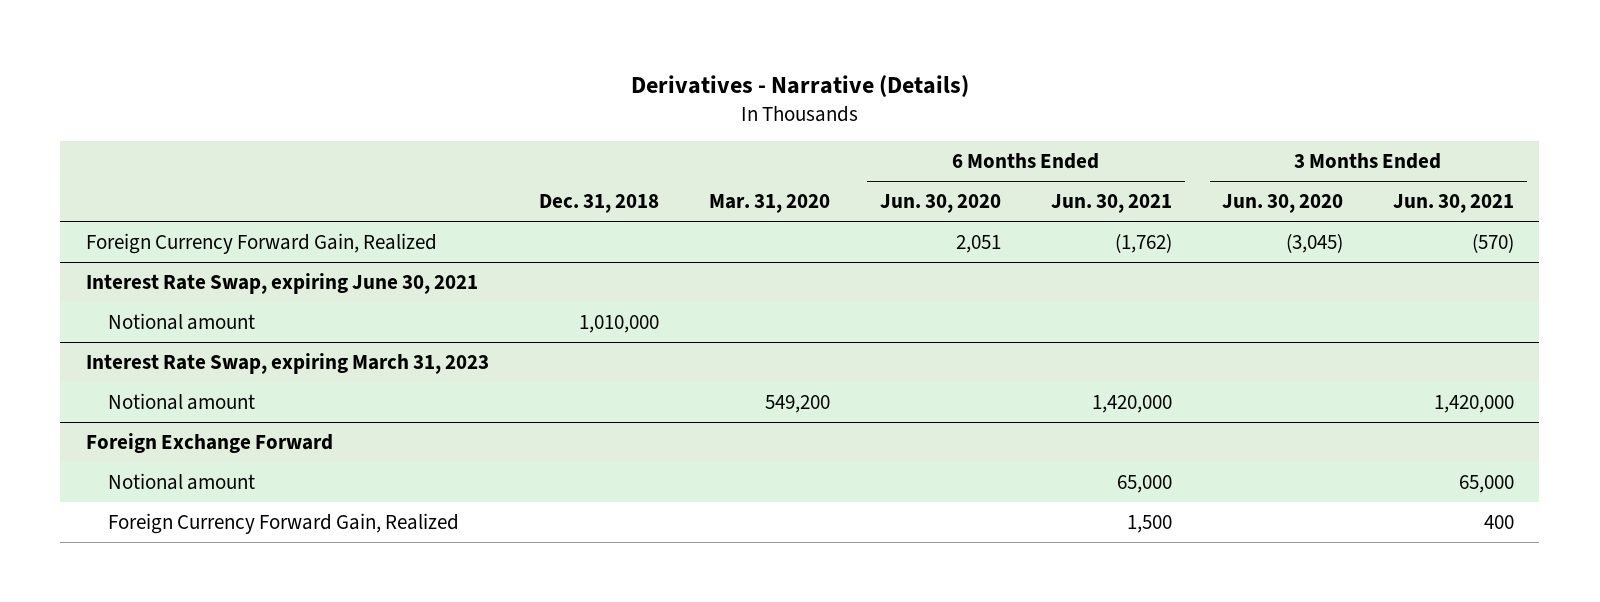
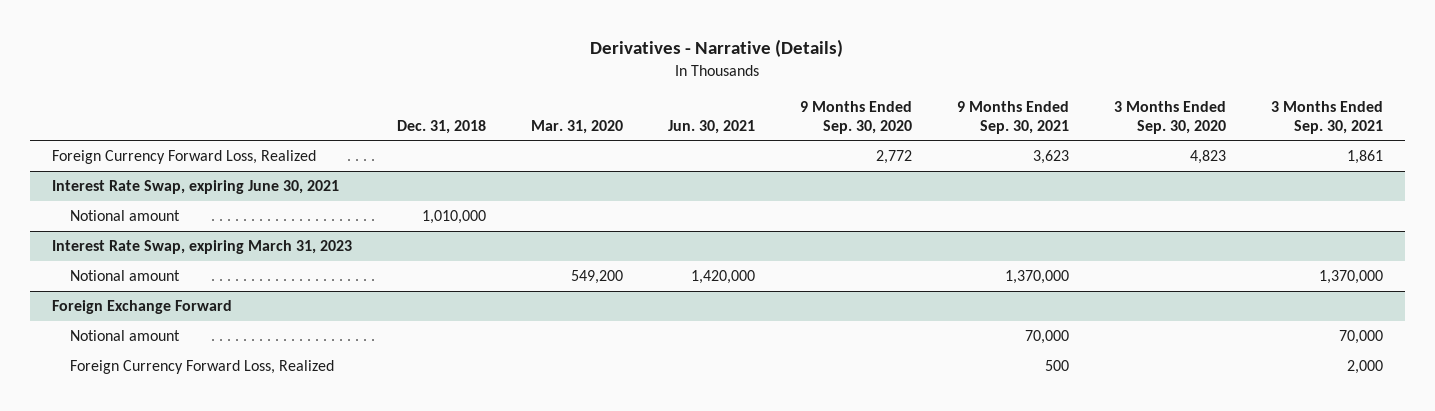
- | Dec. 31, 2018 | Mar. 31, 2020 | 6 Months Ended Jun. 30, 2020 | 6 Months Ended Jun. 30, 2021 | 3 Months Ended Jun. 30, 2020 | 3 Months Ended Jun. 30, 2021
+ | Dec. 31, 2018 | Mar. 31, 2020 | Jun. 30, 2021 | 9 Months Ended Sep. 30, 2020 | 9 Months Ended Sep. 30, 2021 | 3 Months Ended Sep. 30, 2020 | 3 Months Ended Sep. 30, 2021
- Foreign Currency Forward Gain, Realized | | | 2,051 | (1,762) | (3,045) | (570)
+ Foreign Currency Forward Loss, Realized | | | | 2,772 | 3,623 | 4,823 | 1,861
@ Foreign Exchange Forward
- Foreign Currency Forward Gain, Realized | | | | 1,500 | | 400
+ Foreign Currency Forward Loss, Realized | | | | | 500 | | 2,000

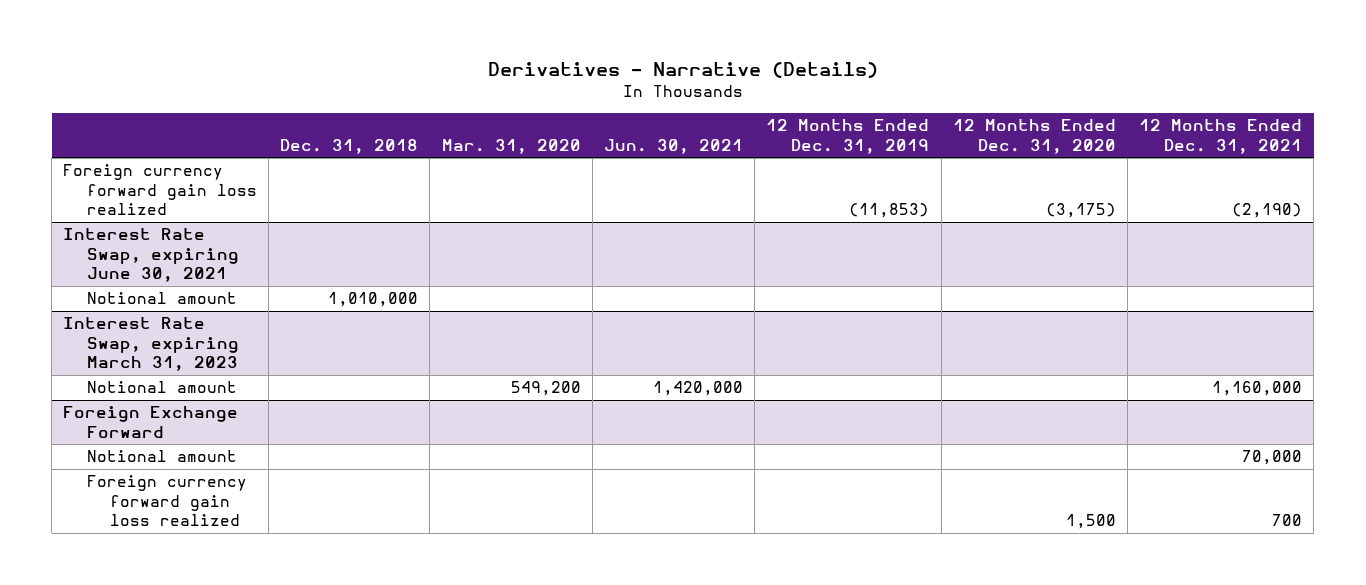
- | Dec. 31, 2018 | Mar. 31, 2020 | Jun. 30, 2021 | 9 Months Ended Sep. 30, 2020 | 9 Months Ended Sep. 30, 2021 | 3 Months Ended Sep. 30, 2020 | 3 Months Ended Sep. 30, 2021
+ | Dec. 31, 2018 | Mar. 31, 2020 | Jun. 30, 2021 | 12 Months Ended Dec. 31, 2019 | 12 Months Ended Dec. 31, 2020 | 12 Months Ended Dec. 31, 2021
- Foreign Currency Forward Loss, Realized | | | | 2,772 | 3,623 | 4,823 | 1,861
+ Foreign currency forward gain loss realized | | | | (11,853) | (3,175) | (2,190)
@ Foreign Exchange Forward
- Foreign Currency Forward Loss, Realized | | | | | 500 | | 2,000
+ Foreign currency forward gain loss realized | | | | | 1,500 | 700

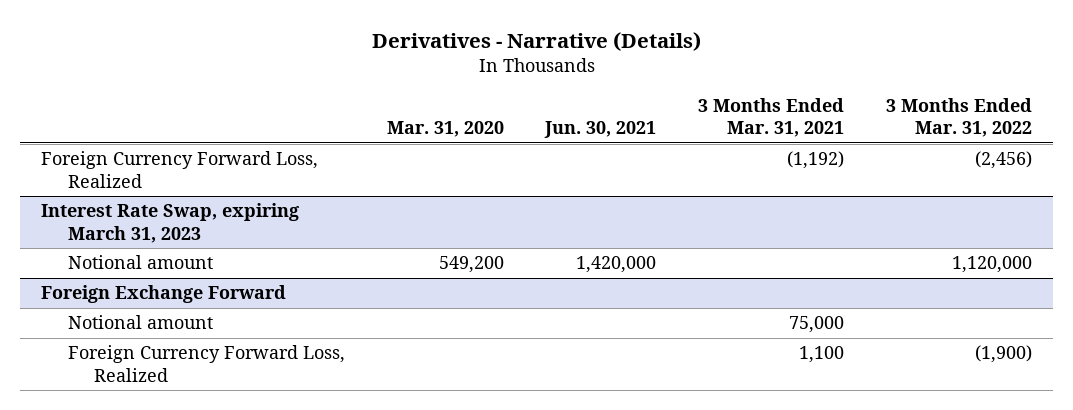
- | Dec. 31, 2018 | Mar. 31, 2020 | Jun. 30, 2021 | 12 Months Ended Dec. 31, 2019 | 12 Months Ended Dec. 31, 2020 | 12 Months Ended Dec. 31, 2021
+ | Mar. 31, 2020 | Jun. 30, 2021 | 3 Months Ended Mar. 31, 2021 | 3 Months Ended Mar. 31, 2022
- Foreign currency forward gain loss realized | | | | (11,853) | (3,175) | (2,190)
- Interest Rate Swap, expiring June 30, 2021
- Notional amount | 1,010,000 | | | | |
+ Foreign Currency Forward Loss, Realized | | | (1,192) | (2,456)
@ Foreign Exchange Forward
- Foreign currency forward gain loss realized | | | | | 1,500 | 700
+ Foreign Currency Forward Loss, Realized | | | 1,100 | (1,900)

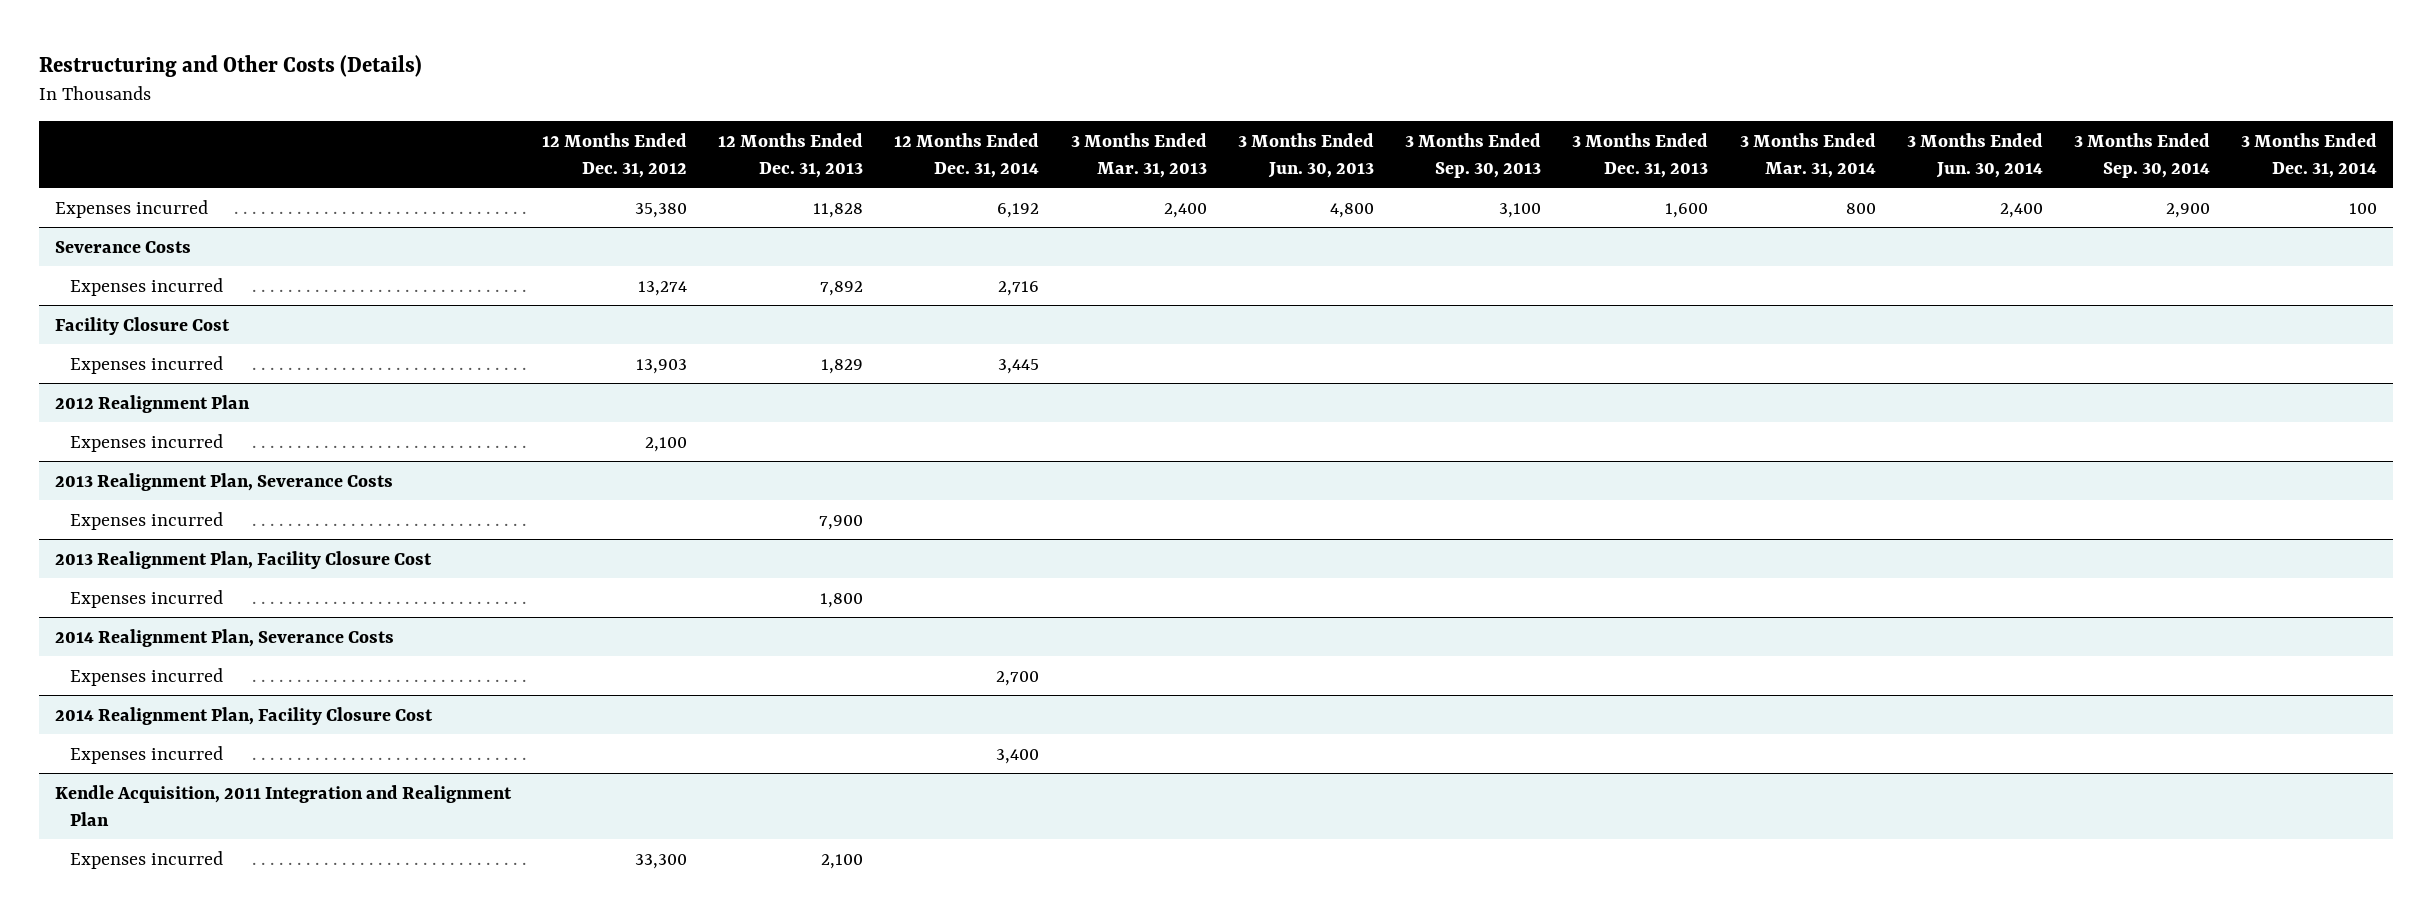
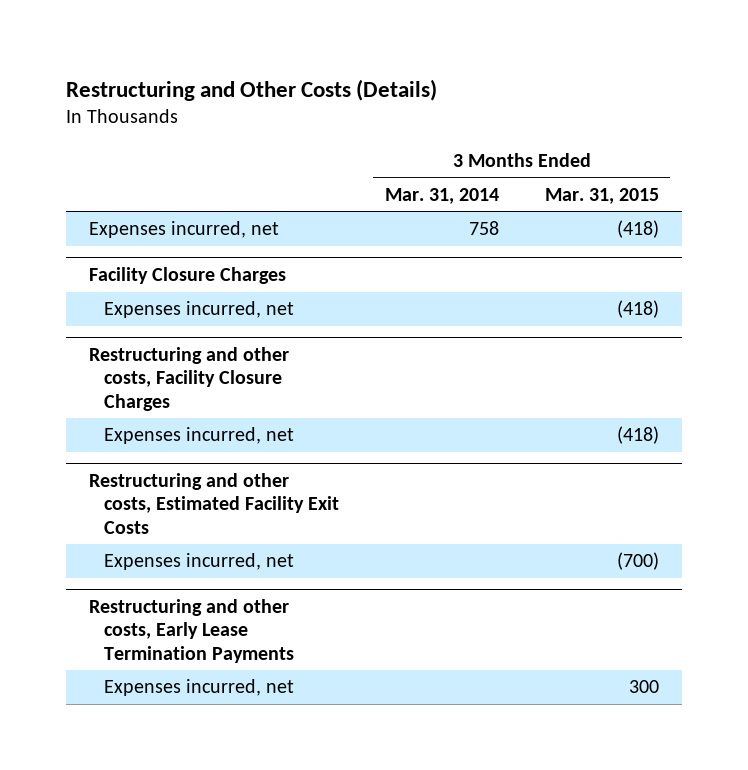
- | 12 Months Ended Dec. 31, 2012 | 12 Months Ended Dec. 31, 2013 | 12 Months Ended Dec. 31, 2014 | 3 Months Ended Mar. 31, 2013 | 3 Months Ended Jun. 30, 2013 | 3 Months Ended Sep. 30, 2013 | 3 Months Ended Dec. 31, 2013 | 3 Months Ended Mar. 31, 2014 | 3 Months Ended Jun. 30, 2014 | 3 Months Ended Sep. 30, 2014 | 3 Months Ended Dec. 31, 2014
+ | 3 Months Ended Mar. 31, 2014 | 3 Months Ended Mar. 31, 2015
- Expenses incurred | 35,380 | 11,828 | 6,192 | 2,400 | 4,800 | 3,100 | 1,600 | 800 | 2,400 | 2,900 | 100
- Severance Costs
- Expenses incurred | 13,274 | 7,892 | 2,716 | | | | | | | |
- Facility Closure Cost
- Expenses incurred | 13,903 | 1,829 | 3,445 | | | | | | | |
- 2012 Realignment Plan
- Expenses incurred | 2,100 | | | | | | | | | |
- 2013 Realignment Plan, Severance Costs
- Expenses incurred | | 7,900 | | | | | | | | |
- 2013 Realignment Plan, Facility Closure Cost
- Expenses incurred | | 1,800 | | | | | | | | |
- 2014 Realignment Plan, Severance Costs
- Expenses incurred | | | 2,700 | | | | | | | |
- 2014 Realignment Plan, Facility Closure Cost
- Expenses incurred | | | 3,400 | | | | | | | |
- Kendle Acquisition, 2011 Integration and Realignment Plan
- Expenses incurred | 33,300 | 2,100 | | | | | | | | |
+ Expenses incurred, net | 758 | (418)
+ Facility Closure Charges
+ Expenses incurred, net | | (418)
+ Restructuring and other costs, Facility Closure Charges
+ Expenses incurred, net | | (418)
+ Restructuring and other costs, Estimated Facility Exit Costs
+ Expenses incurred, net | | (700)
+ Restructuring and other costs, Early Lease Termination Payments
+ Expenses incurred, net | | 300

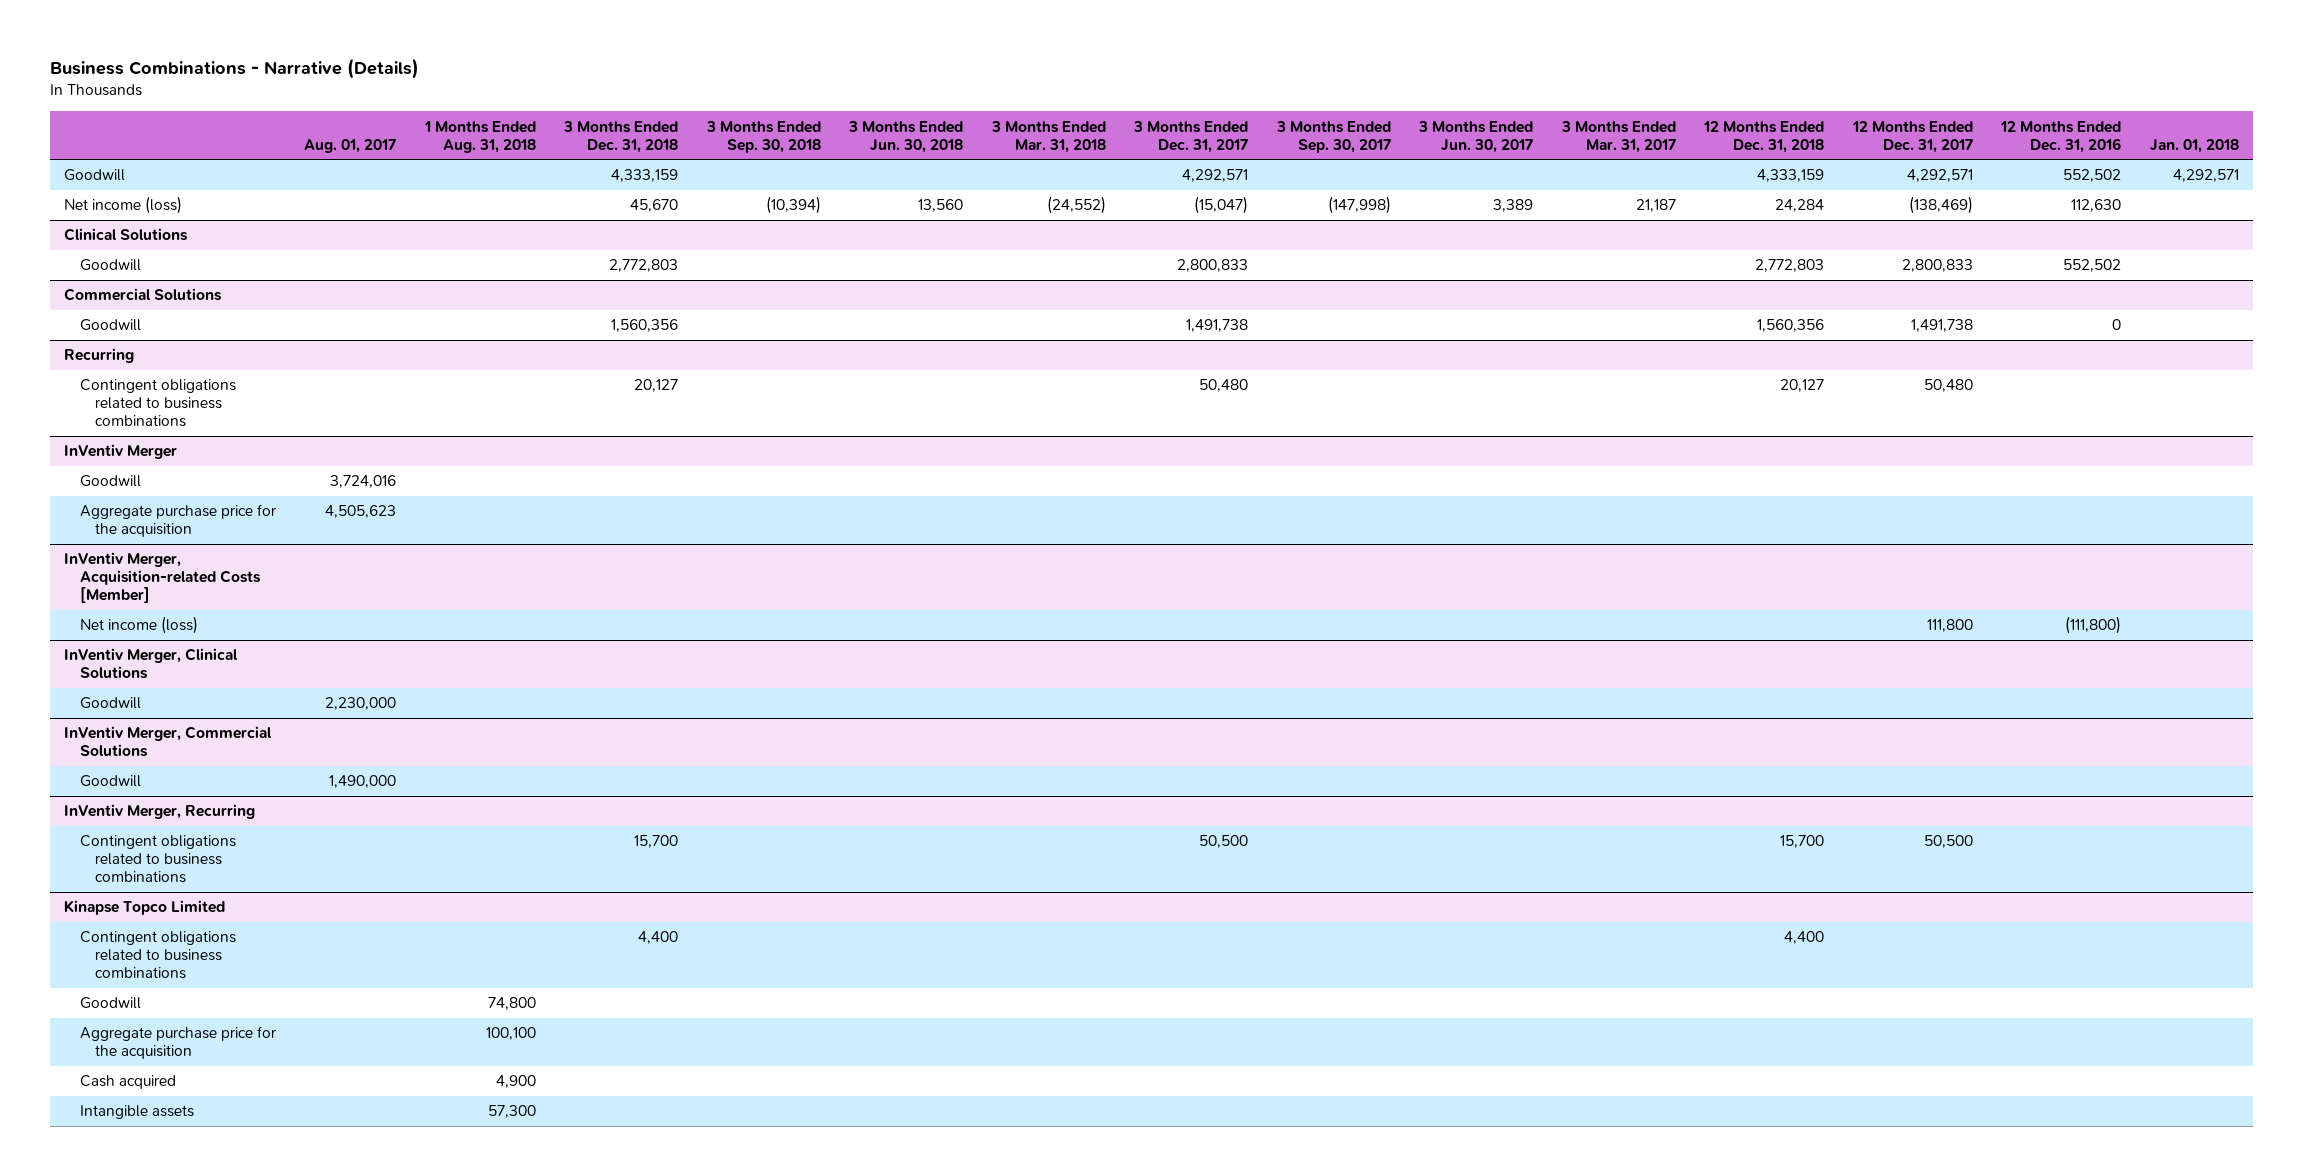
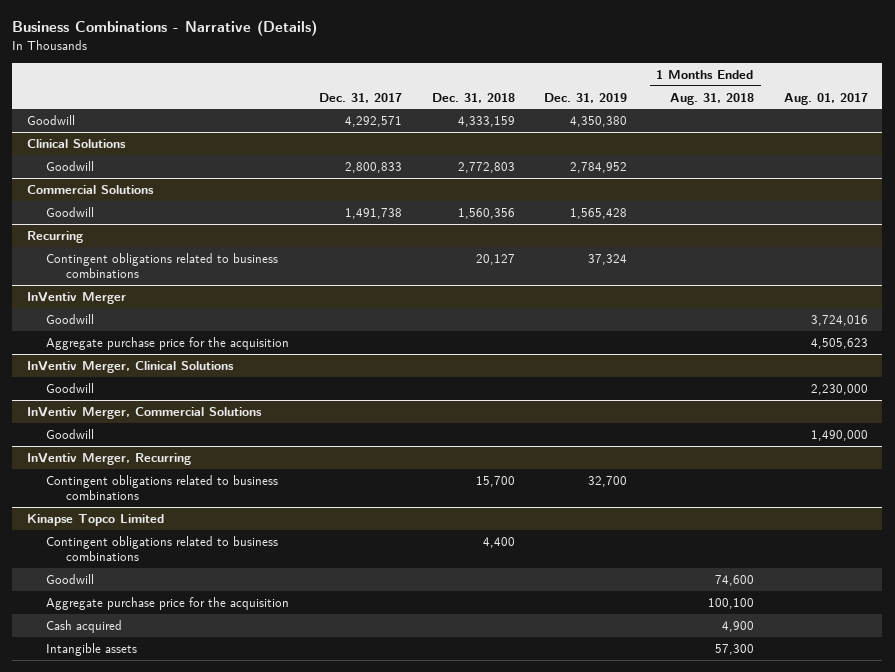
- | Aug. 01, 2017 | 1 Months Ended Aug. 31, 2018 | 3 Months Ended Dec. 31, 2018 | 3 Months Ended Sep. 30, 2018 | 3 Months Ended Jun. 30, 2018 | 3 Months Ended Mar. 31, 2018 | 3 Months Ended Dec. 31, 2017 | 3 Months Ended Sep. 30, 2017 | 3 Months Ended Jun. 30, 2017 | 3 Months Ended Mar. 31, 2017 | 12 Months Ended Dec. 31, 2018 | 12 Months Ended Dec. 31, 2017 | 12 Months Ended Dec. 31, 2016 | Jan. 01, 2018
+ | Dec. 31, 2017 | Dec. 31, 2018 | Dec. 31, 2019 | 1 Months Ended Aug. 31, 2018 | Aug. 01, 2017
- Net income (loss) | | | 45,670 | (10,394) | 13,560 | (24,552) | (15,047) | (147,998) | 3,389 | 21,187 | 24,284 | (138,469) | 112,630 |
- InVentiv Merger, Acquisition-related Costs [Member]
- Net income (loss) | | | | | | | | | | | | 111,800 | (111,800) |
@ Kinapse Topco Limited
- Goodwill | | 74,800 | | | | | | | | | | | |
+ Goodwill | | | | 74,600 |

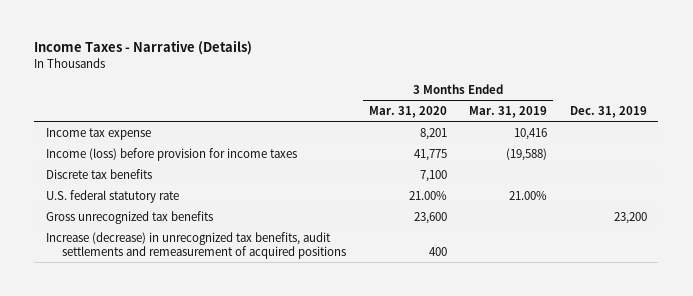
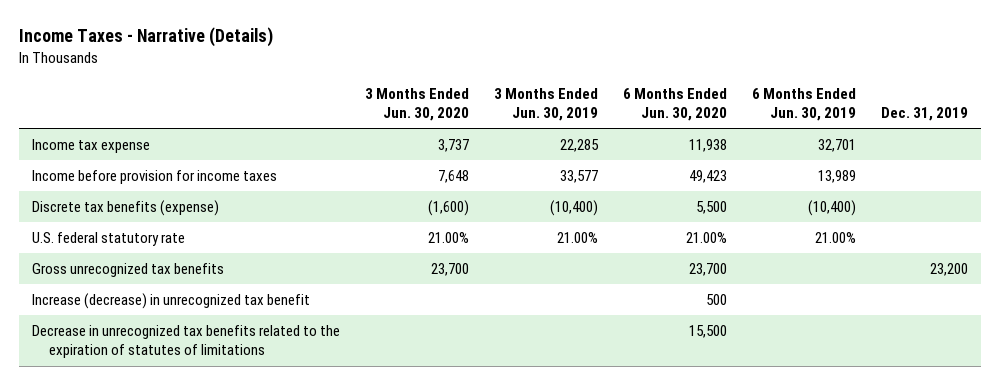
- | 3 Months Ended Mar. 31, 2020 | 3 Months Ended Mar. 31, 2019 | Dec. 31, 2019
+ | 3 Months Ended Jun. 30, 2020 | 3 Months Ended Jun. 30, 2019 | 6 Months Ended Jun. 30, 2020 | 6 Months Ended Jun. 30, 2019 | Dec. 31, 2019
- Income (loss) before provision for income taxes | 41,775 | (19,588) |
- Discrete tax benefits | 7,100 | |
+ Income before provision for income taxes | 7,648 | 33,577 | 49,423 | 13,989 |
+ Discrete tax benefits (expense) | (1,600) | (10,400) | 5,500 | (10,400) |
- Increase (decrease) in unrecognized tax benefits, audit settlements and remeasurement of acquired positions | 400 | |
+ Increase (decrease) in unrecognized tax benefit | | | 500 | |
+ Decrease in unrecognized tax benefits related to the expiration of statutes of limitations | | | 15,500 | |

